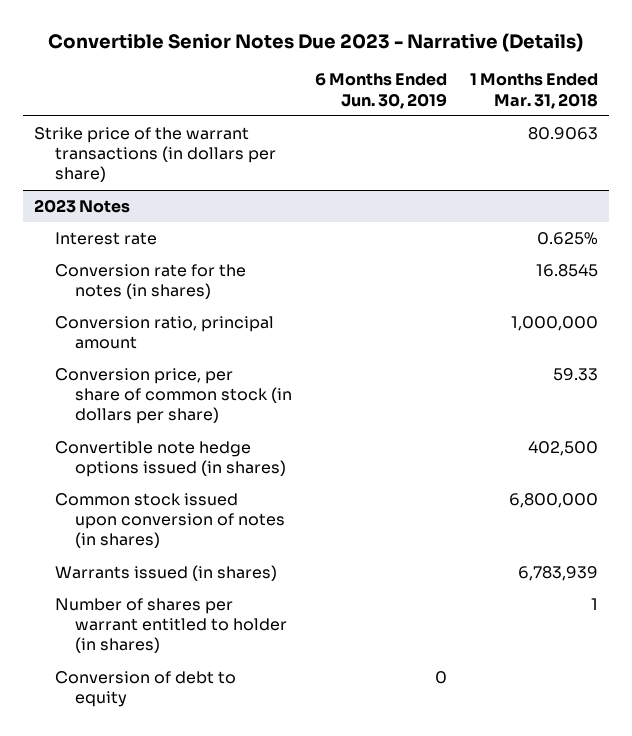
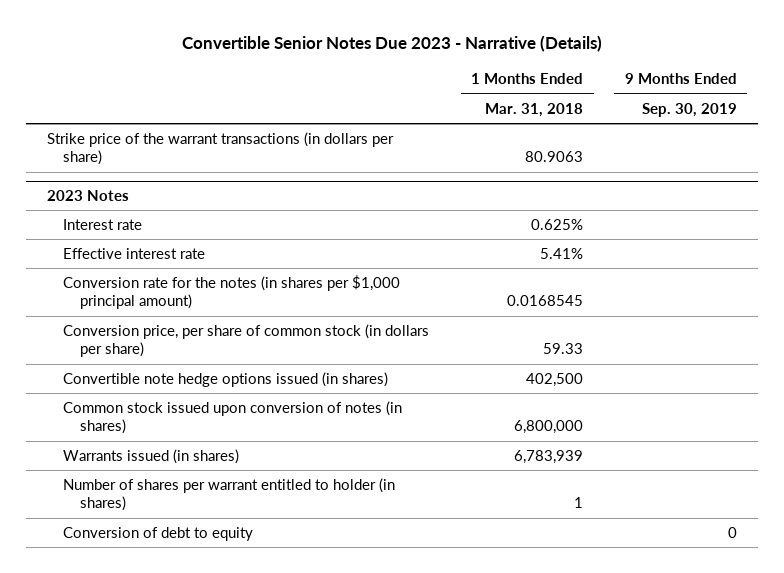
- | 6 Months Ended Jun. 30, 2019 | 1 Months Ended Mar. 31, 2018
+ | 1 Months Ended Mar. 31, 2018 | 9 Months Ended Sep. 30, 2019
@ 2023 Notes
- Conversion rate for the notes (in shares) | | 16.8545
- Conversion ratio, principal amount | | 1,000,000
+ Effective interest rate | 5.41% |
+ Conversion rate for the notes (in shares per $1,000 principal amount) | 0.0168545 |

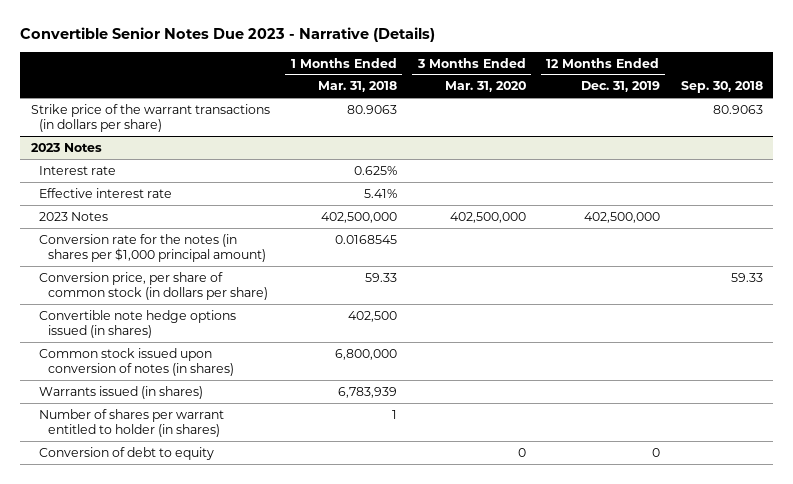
- | 1 Months Ended Mar. 31, 2018 | 9 Months Ended Sep. 30, 2019
+ | 1 Months Ended Mar. 31, 2018 | 3 Months Ended Mar. 31, 2020 | 12 Months Ended Dec. 31, 2019 | Sep. 30, 2018
@ 2023 Notes
+ 2023 Notes | 402,500,000 | 402,500,000 | 402,500,000 |

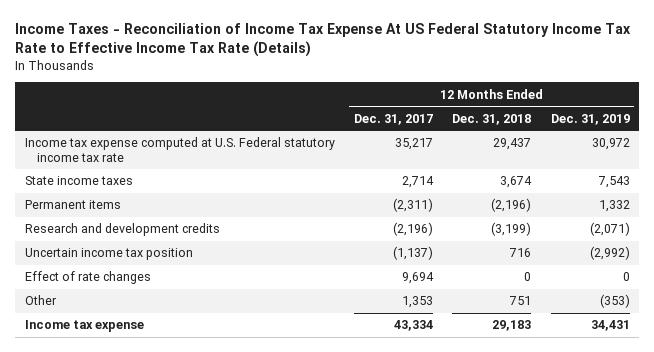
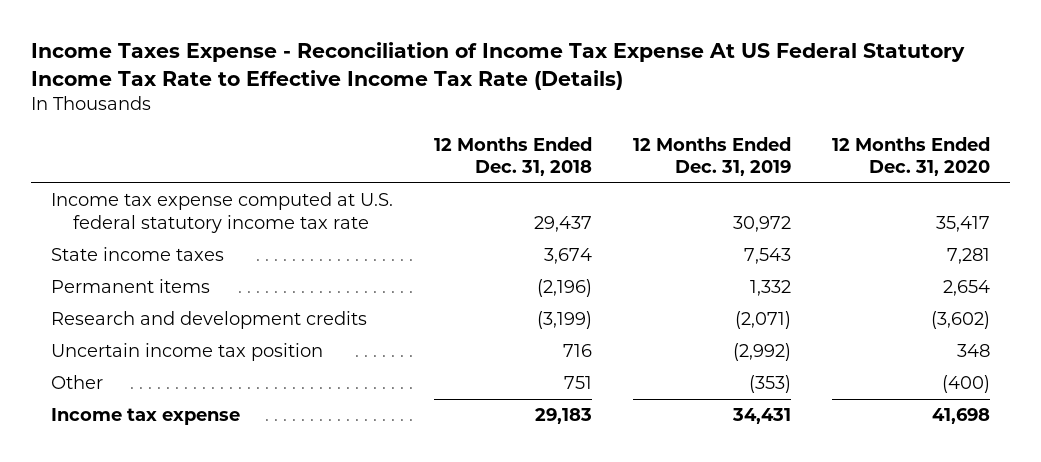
- Income Taxes - Reconciliation of Income Tax Expense At US Federal Statutory Income Tax Rate to Effective Income Tax Rate (Details)
+ Income Taxes Expense - Reconciliation of Income Tax Expense At US Federal Statutory Income Tax Rate to Effective Income Tax Rate (Details)
- | 12 Months Ended Dec. 31, 2017 | 12 Months Ended Dec. 31, 2018 | 12 Months Ended Dec. 31, 2019
+ | 12 Months Ended Dec. 31, 2018 | 12 Months Ended Dec. 31, 2019 | 12 Months Ended Dec. 31, 2020
- Income tax expense computed at U.S. Federal statutory income tax rate | 35,217 | 29,437 | 30,972
+ Income tax expense computed at U.S. federal statutory income tax rate | 29,437 | 30,972 | 35,417
- Effect of rate changes | 9,694 | 0 | 0

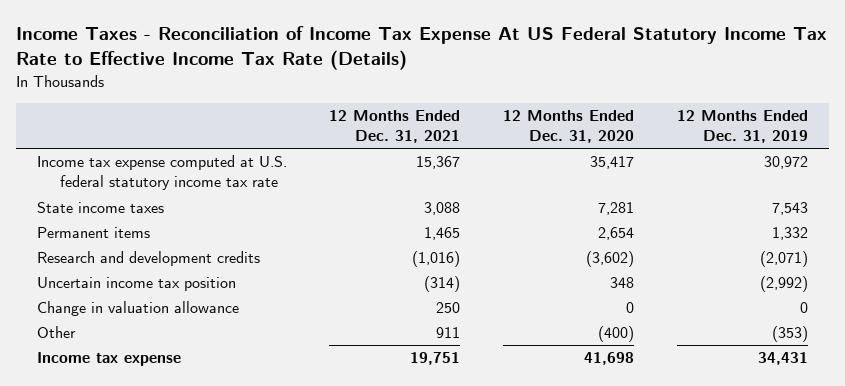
- Income Taxes Expense - Reconciliation of Income Tax Expense At US Federal Statutory Income Tax Rate to Effective Income Tax Rate (Details)
+ Income Taxes - Reconciliation of Income Tax Expense At US Federal Statutory Income Tax Rate to Effective Income Tax Rate (Details)
- | 12 Months Ended Dec. 31, 2018 | 12 Months Ended Dec. 31, 2019 | 12 Months Ended Dec. 31, 2020
+ | 12 Months Ended Dec. 31, 2021 | 12 Months Ended Dec. 31, 2020 | 12 Months Ended Dec. 31, 2019
+ Change in valuation allowance | 250 | 0 | 0

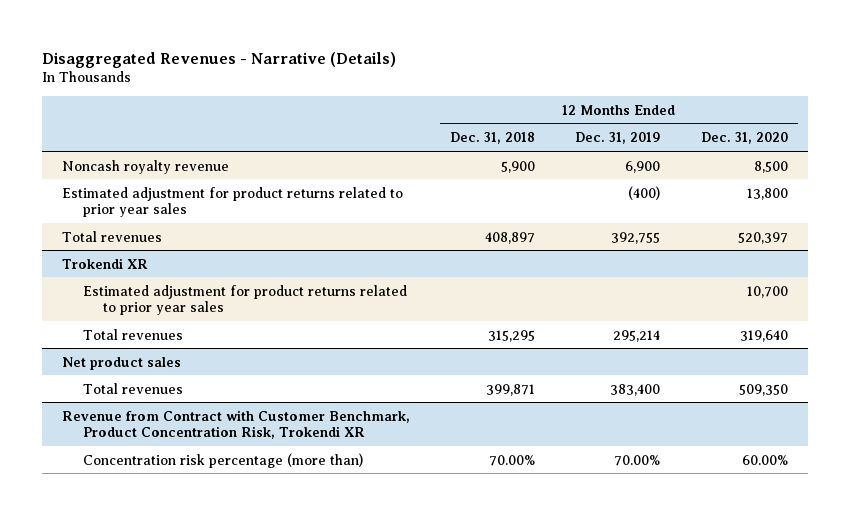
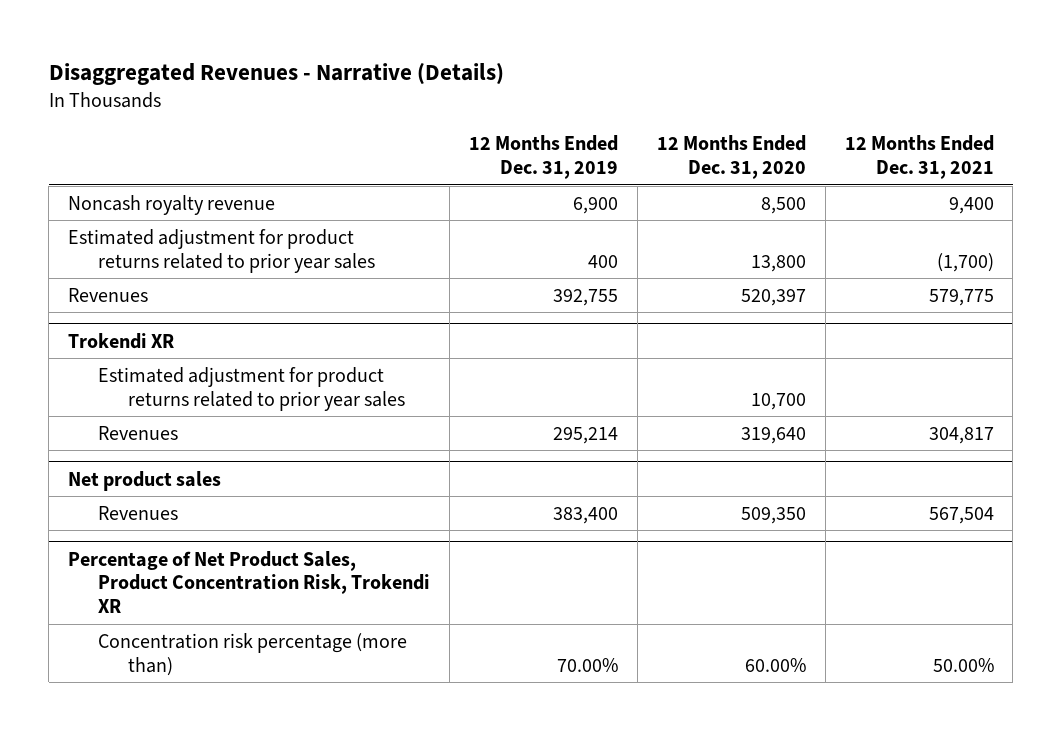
- | 12 Months Ended Dec. 31, 2018 | 12 Months Ended Dec. 31, 2019 | 12 Months Ended Dec. 31, 2020
+ | 12 Months Ended Dec. 31, 2019 | 12 Months Ended Dec. 31, 2020 | 12 Months Ended Dec. 31, 2021
- Estimated adjustment for product returns related to prior year sales | | (400) | 13,800
- Total revenues | 408,897 | 392,755 | 520,397
+ Estimated adjustment for product returns related to prior year sales | 400 | 13,800 | (1,700)
+ Revenues | 392,755 | 520,397 | 579,775
@ Trokendi XR
- Total revenues | 315,295 | 295,214 | 319,640
+ Revenues | 295,214 | 319,640 | 304,817
@ Net product sales
- Total revenues | 399,871 | 383,400 | 509,350
- Revenue from Contract with Customer Benchmark, Product Concentration Risk, Trokendi XR
@ Net product sales
+ Revenues | 383,400 | 509,350 | 567,504
+ Percentage of Net Product Sales, Product Concentration Risk, Trokendi XR

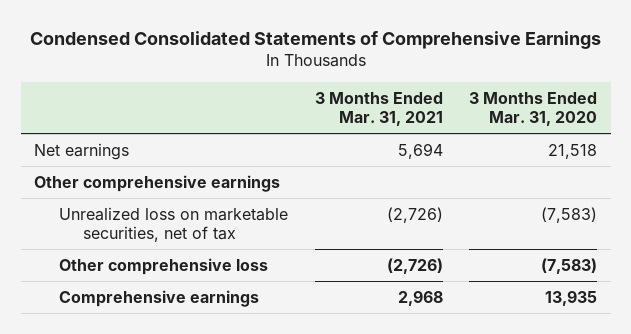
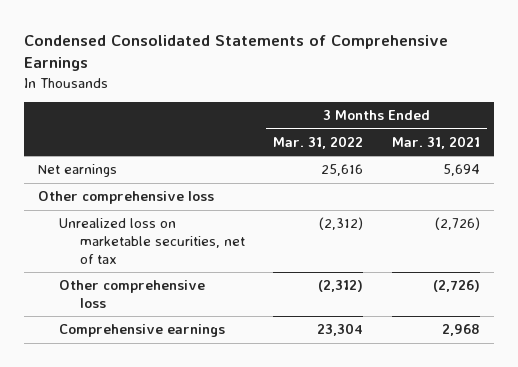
- | 3 Months Ended Mar. 31, 2021 | 3 Months Ended Mar. 31, 2020
+ | 3 Months Ended Mar. 31, 2022 | 3 Months Ended Mar. 31, 2021
- Other comprehensive earnings
+ Other comprehensive loss

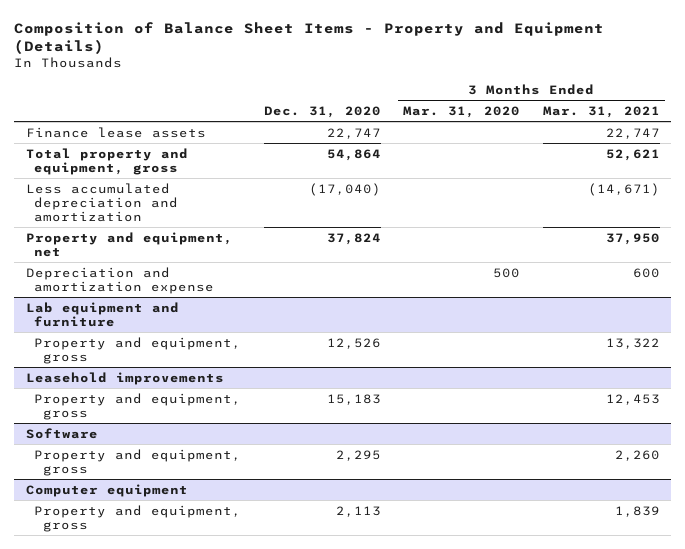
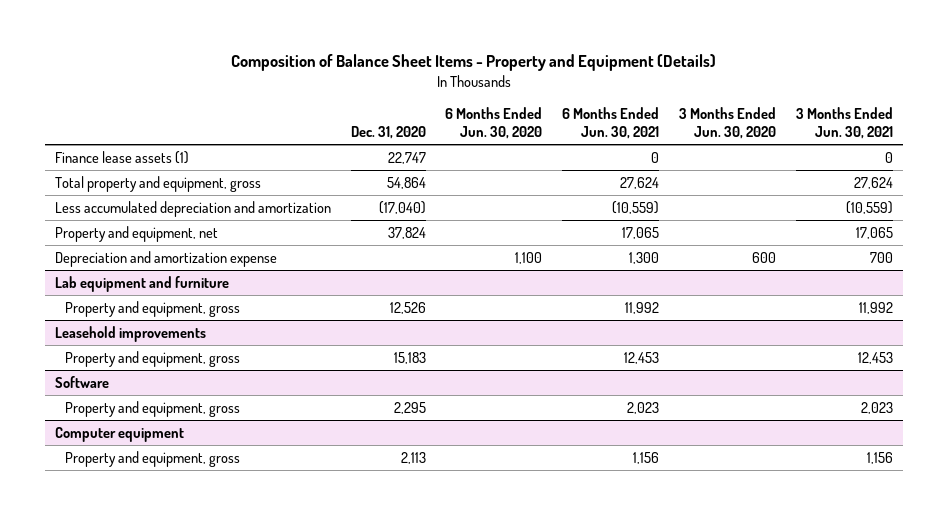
- | Dec. 31, 2020 | 3 Months Ended Mar. 31, 2020 | 3 Months Ended Mar. 31, 2021
+ | Dec. 31, 2020 | 6 Months Ended Jun. 30, 2020 | 6 Months Ended Jun. 30, 2021 | 3 Months Ended Jun. 30, 2020 | 3 Months Ended Jun. 30, 2021
- Finance lease assets | 22,747 | | 22,747
+ Finance lease assets (1) | 22,747 | | 0 | | 0

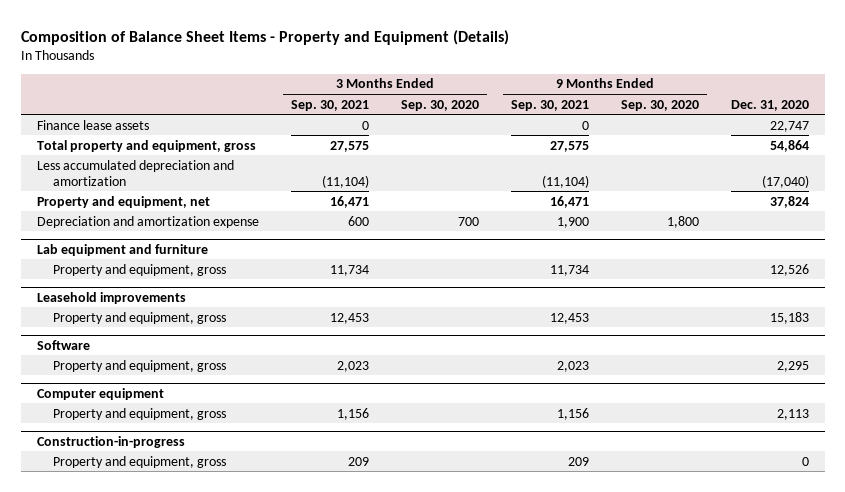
- | Dec. 31, 2020 | 6 Months Ended Jun. 30, 2020 | 6 Months Ended Jun. 30, 2021 | 3 Months Ended Jun. 30, 2020 | 3 Months Ended Jun. 30, 2021
+ | 3 Months Ended Sep. 30, 2021 | 3 Months Ended Sep. 30, 2020 | 9 Months Ended Sep. 30, 2021 | 9 Months Ended Sep. 30, 2020 | Dec. 31, 2020
- Finance lease assets (1) | 22,747 | | 0 | | 0
+ Finance lease assets | 0 | | 0 | | 22,747
+ Construction-in-progress
+ Property and equipment, gross | 209 | | 209 | | 0

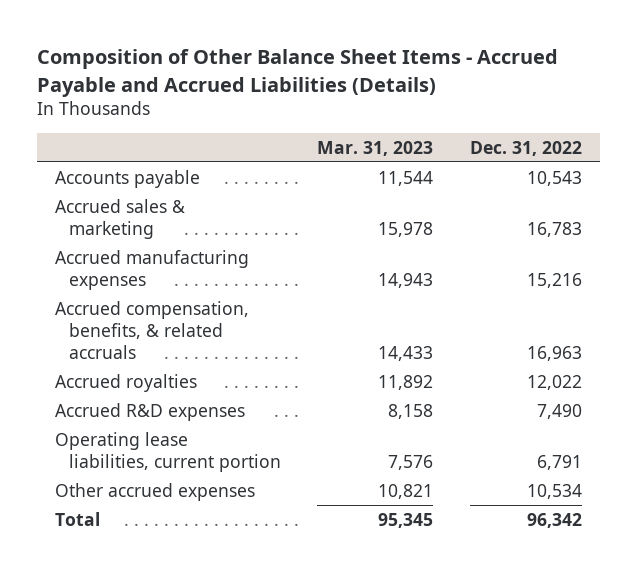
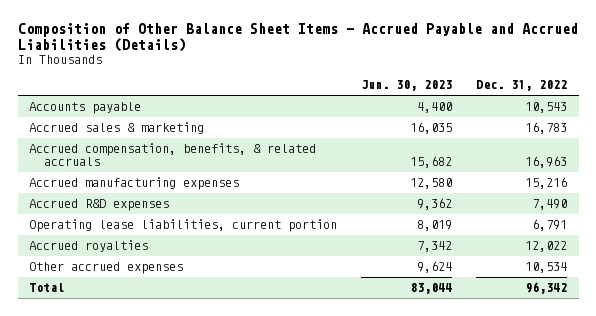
- | Mar. 31, 2023 | Dec. 31, 2022
+ | Jun. 30, 2023 | Dec. 31, 2022
moved down: Accrued manufacturing expenses | 12,580 | 15,216
moved down: Accrued royalties | 7,342 | 12,022

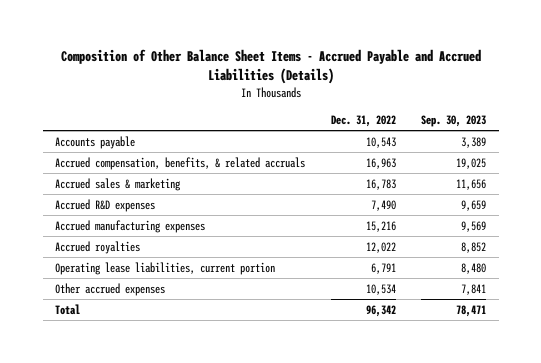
- | Jun. 30, 2023 | Dec. 31, 2022
+ | Dec. 31, 2022 | Sep. 30, 2023
moved down: Accrued sales & marketing | 16,783 | 11,656
moved down: Accrued manufacturing expenses | 15,216 | 9,569
moved down: Operating lease liabilities, current portion | 6,791 | 8,480

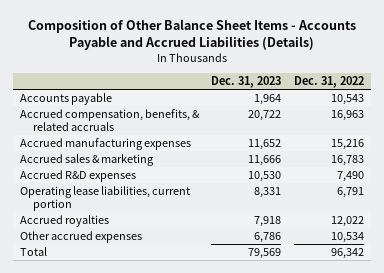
- Composition of Other Balance Sheet Items - Accrued Payable and Accrued Liabilities (Details)
+ Composition of Other Balance Sheet Items - Accounts Payable and Accrued Liabilities (Details)
- | Dec. 31, 2022 | Sep. 30, 2023
+ | Dec. 31, 2023 | Dec. 31, 2022
moved up: Accrued manufacturing expenses | 11,652 | 15,216
moved down: Accrued royalties | 7,918 | 12,022

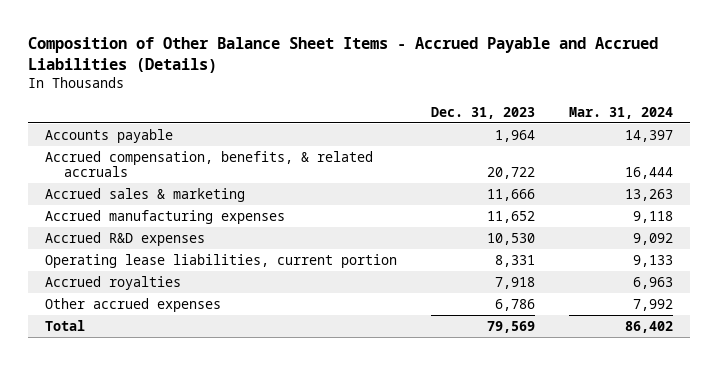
- Composition of Other Balance Sheet Items - Accounts Payable and Accrued Liabilities (Details)
+ Composition of Other Balance Sheet Items - Accrued Payable and Accrued Liabilities (Details)
- | Dec. 31, 2023 | Dec. 31, 2022
+ | Dec. 31, 2023 | Mar. 31, 2024
moved down: Accrued manufacturing expenses | 11,652 | 9,118

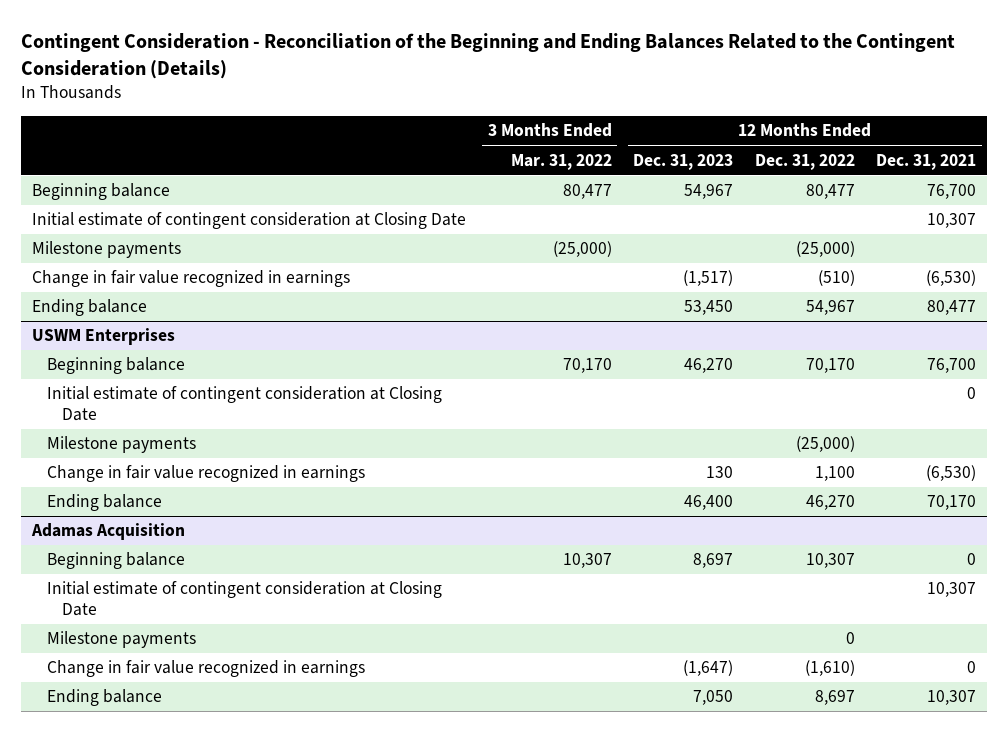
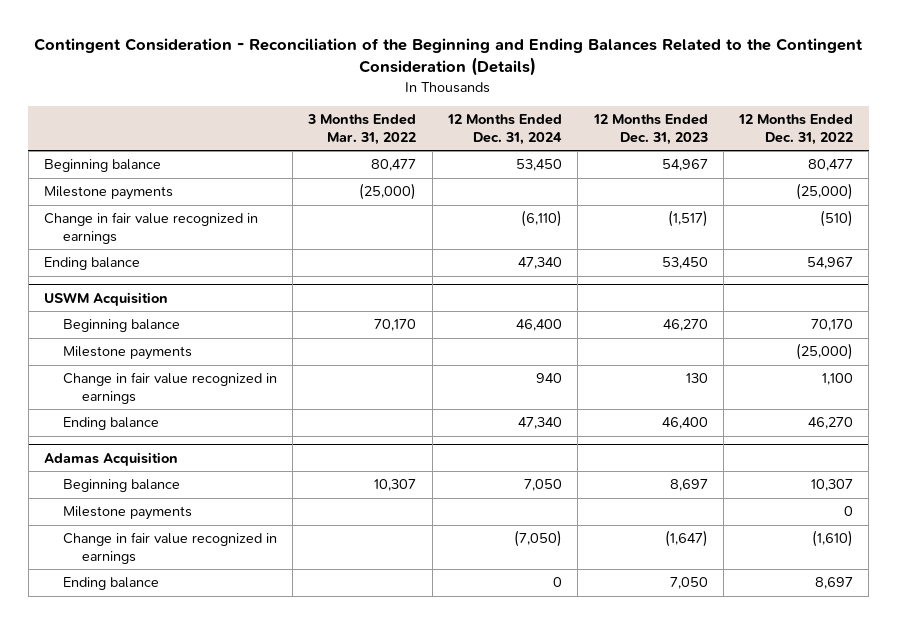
- | 3 Months Ended Mar. 31, 2022 | 12 Months Ended Dec. 31, 2023 | 12 Months Ended Dec. 31, 2022 | 12 Months Ended Dec. 31, 2021
+ | 3 Months Ended Mar. 31, 2022 | 12 Months Ended Dec. 31, 2024 | 12 Months Ended Dec. 31, 2023 | 12 Months Ended Dec. 31, 2022
- Initial estimate of contingent consideration at Closing Date | | | | 10,307
- USWM Enterprises
+ USWM Acquisition
- Initial estimate of contingent consideration at Closing Date | | | | 0
@ Adamas Acquisition
- Initial estimate of contingent consideration at Closing Date | | | | 10,307

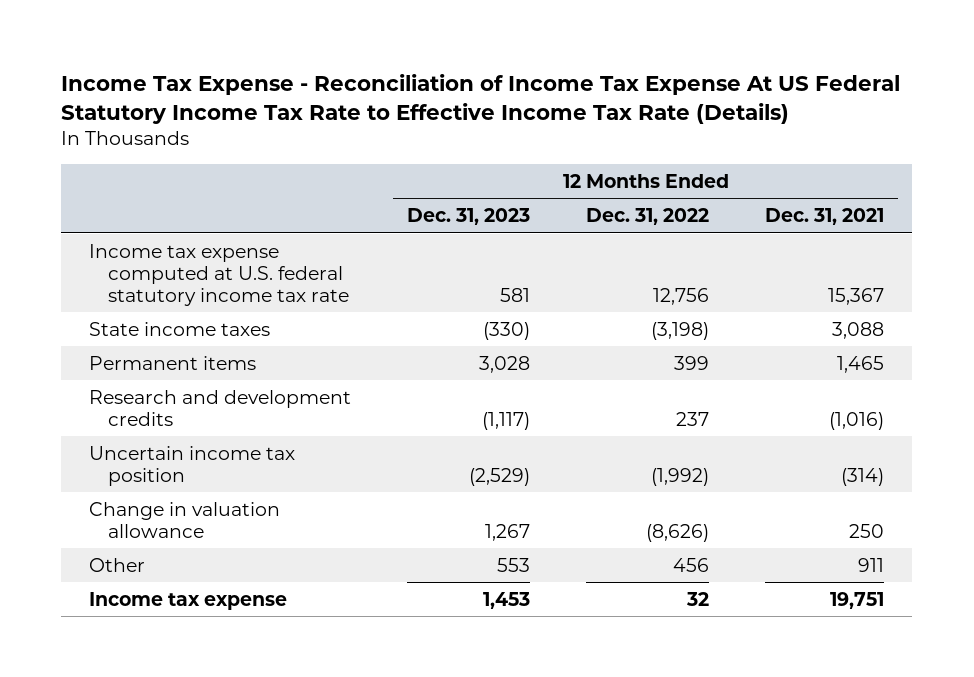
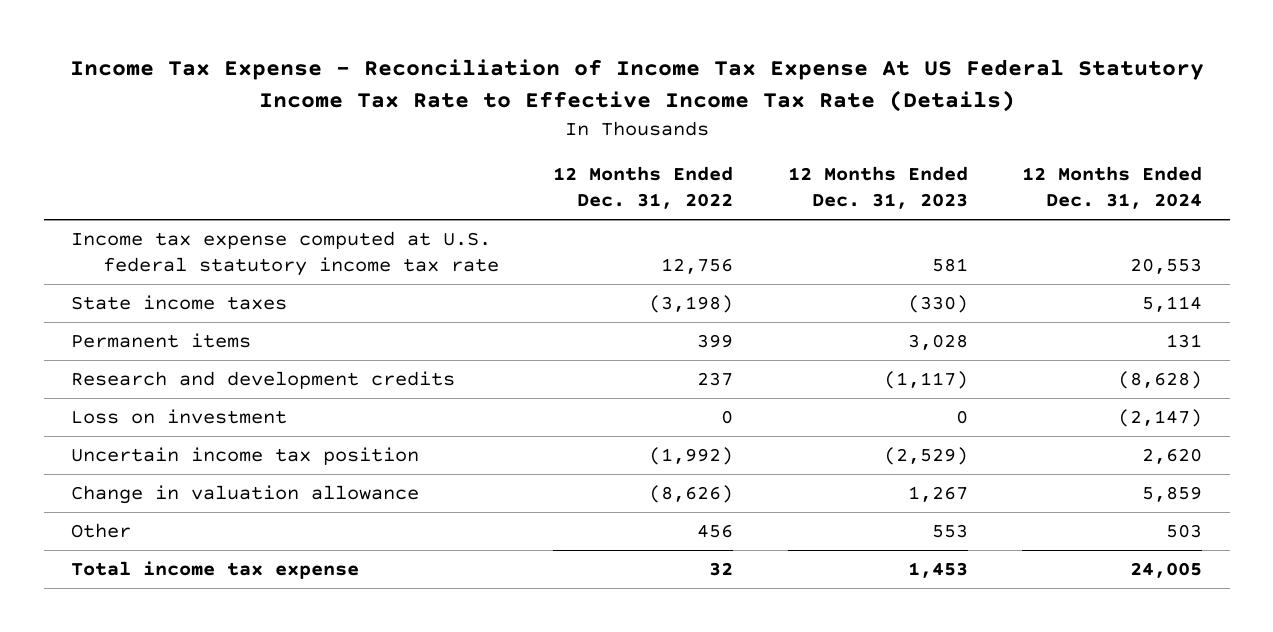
- | 12 Months Ended Dec. 31, 2023 | 12 Months Ended Dec. 31, 2022 | 12 Months Ended Dec. 31, 2021
+ | 12 Months Ended Dec. 31, 2022 | 12 Months Ended Dec. 31, 2023 | 12 Months Ended Dec. 31, 2024
+ Loss on investment | 0 | 0 | (2,147)
- Income tax expense | 1,453 | 32 | 19,751
+ Total income tax expense | 32 | 1,453 | 24,005

